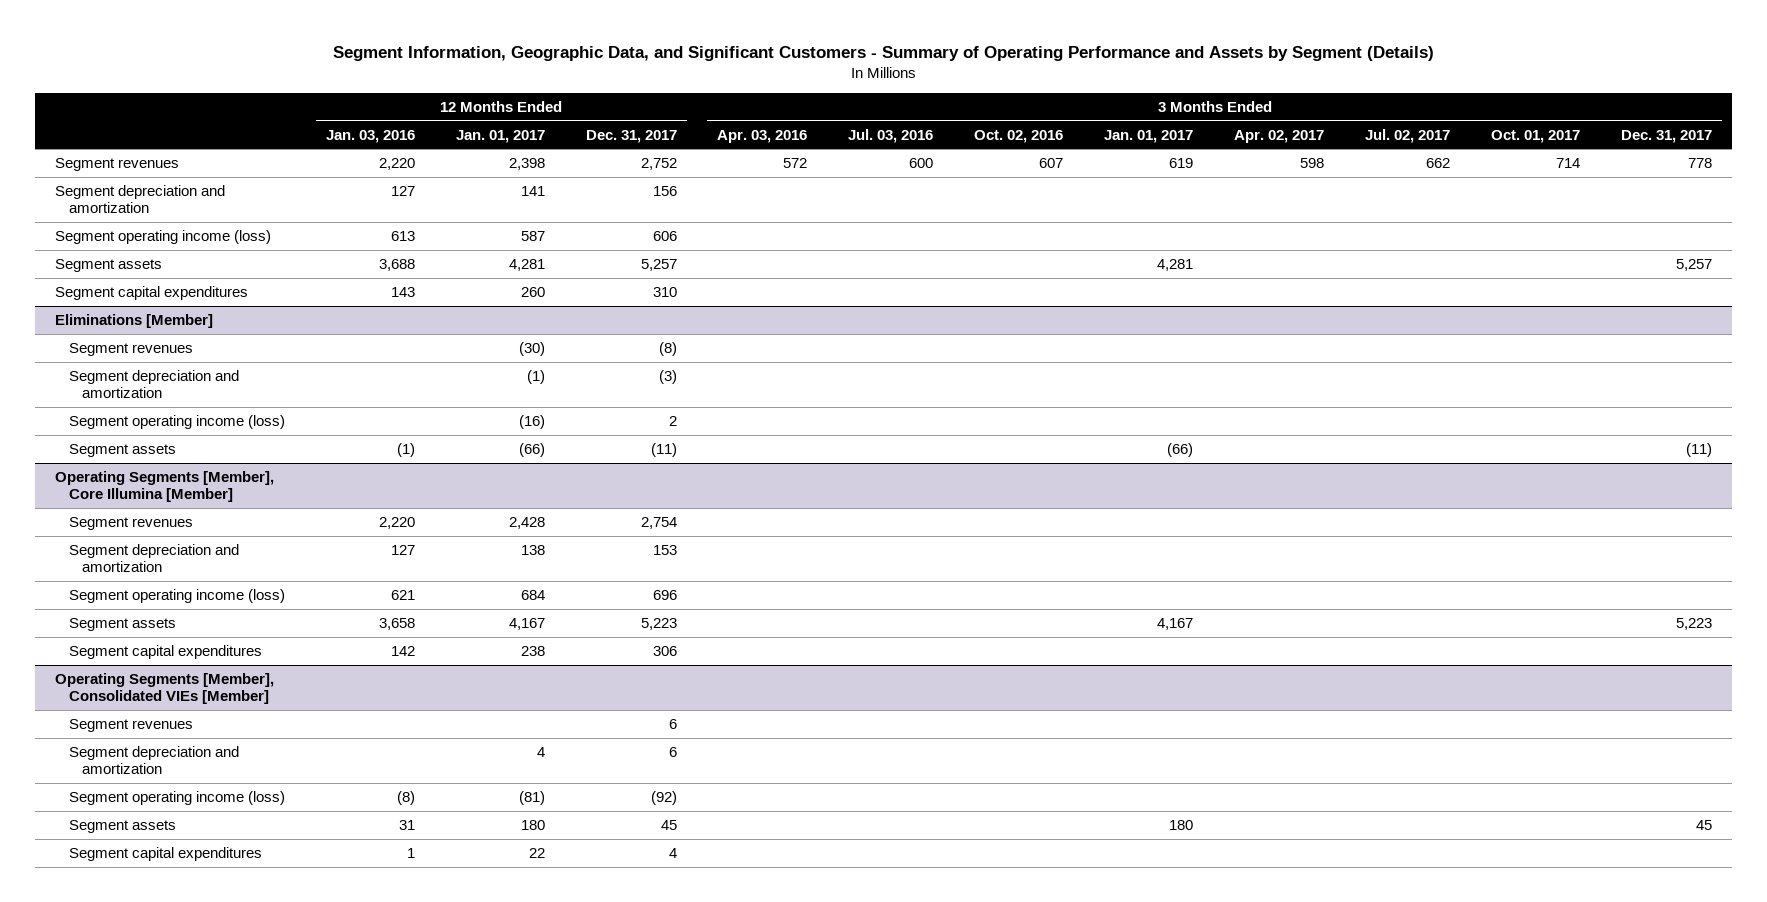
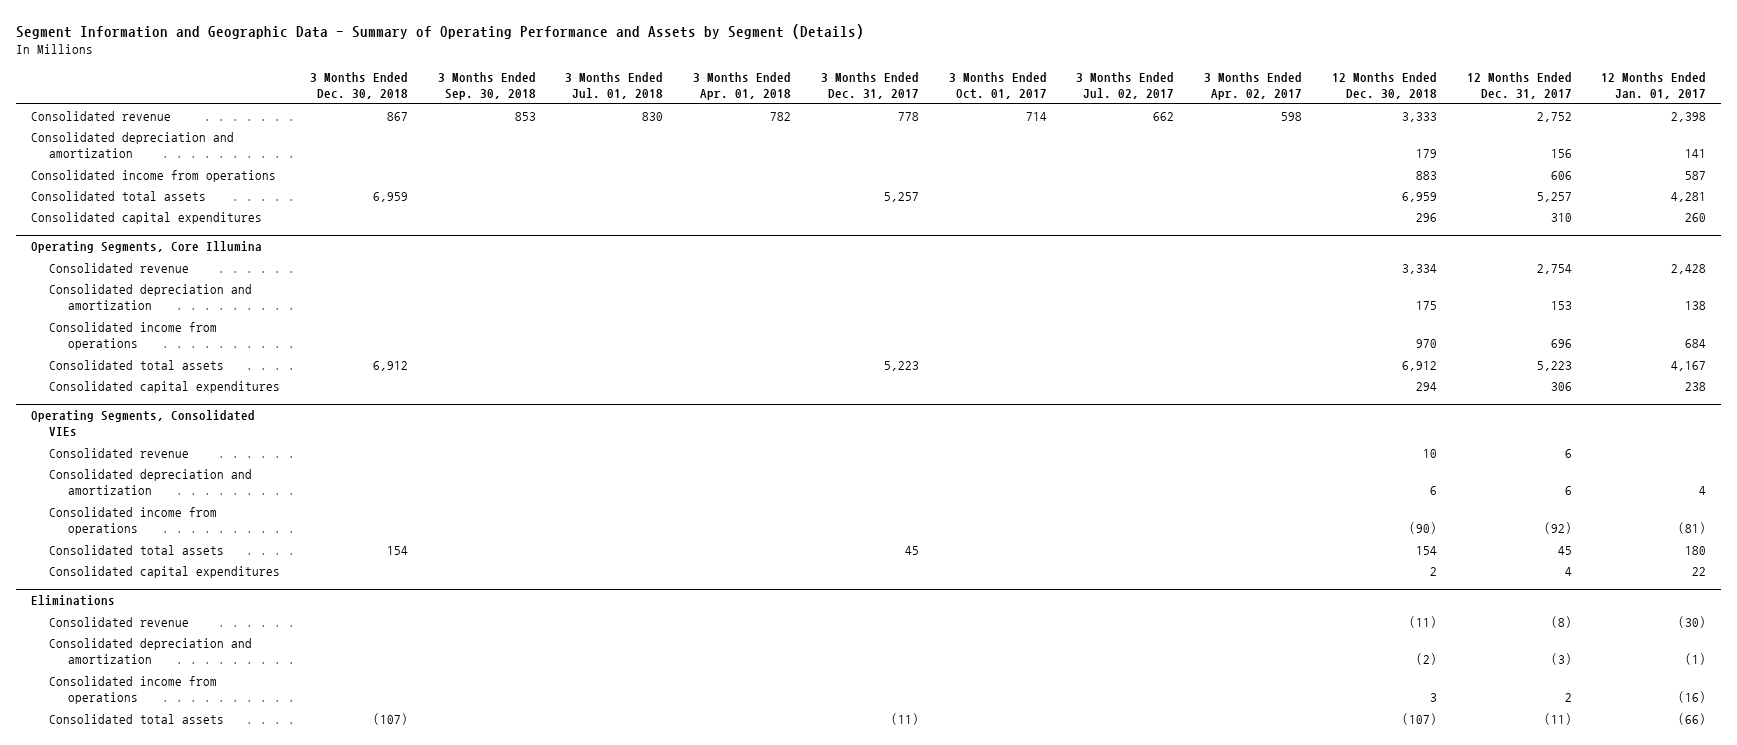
- Segment Information, Geographic Data, and Significant Customers - Summary of Operating Performance and Assets by Segment (Details)
+ Segment Information and Geographic Data - Summary of Operating Performance and Assets by Segment (Details)
- | 12 Months Ended Jan. 03, 2016 | 12 Months Ended Jan. 01, 2017 | 12 Months Ended Dec. 31, 2017 | 3 Months Ended Apr. 03, 2016 | 3 Months Ended Jul. 03, 2016 | 3 Months Ended Oct. 02, 2016 | 3 Months Ended Jan. 01, 2017 | 3 Months Ended Apr. 02, 2017 | 3 Months Ended Jul. 02, 2017 | 3 Months Ended Oct. 01, 2017 | 3 Months Ended Dec. 31, 2017
+ | 3 Months Ended Dec. 30, 2018 | 3 Months Ended Sep. 30, 2018 | 3 Months Ended Jul. 01, 2018 | 3 Months Ended Apr. 01, 2018 | 3 Months Ended Dec. 31, 2017 | 3 Months Ended Oct. 01, 2017 | 3 Months Ended Jul. 02, 2017 | 3 Months Ended Apr. 02, 2017 | 12 Months Ended Dec. 30, 2018 | 12 Months Ended Dec. 31, 2017 | 12 Months Ended Jan. 01, 2017
- Segment revenues | 2,220 | 2,398 | 2,752 | 572 | 600 | 607 | 619 | 598 | 662 | 714 | 778
- Segment depreciation and amortization | 127 | 141 | 156 | | | | | | | |
- Segment operating income (loss) | 613 | 587 | 606 | | | | | | | |
- Segment assets | 3,688 | 4,281 | 5,257 | | | | 4,281 | | | | 5,257
- Segment capital expenditures | 143 | 260 | 310 | | | | | | | |
- Eliminations [Member]
- Segment revenues | | (30) | (8) | | | | | | | |
- Segment depreciation and amortization | | (1) | (3) | | | | | | | |
- Segment operating income (loss) | | (16) | 2 | | | | | | | |
- Segment assets | (1) | (66) | (11) | | | | (66) | | | | (11)
- Operating Segments [Member], Core Illumina [Member]
- Segment revenues | 2,220 | 2,428 | 2,754 | | | | | | | |
- Segment depreciation and amortization | 127 | 138 | 153 | | | | | | | |
- Segment operating income (loss) | 621 | 684 | 696 | | | | | | | |
- Segment assets | 3,658 | 4,167 | 5,223 | | | | 4,167 | | | | 5,223
- Segment capital expenditures | 142 | 238 | 306 | | | | | | | |
- Operating Segments [Member], Consolidated VIEs [Member]
- Segment revenues | | | 6 | | | | | | | |
- Segment depreciation and amortization | | 4 | 6 | | | | | | | |
- Segment operating income (loss) | (8) | (81) | (92) | | | | | | | |
- Segment assets | 31 | 180 | 45 | | | | 180 | | | | 45
- Segment capital expenditures | 1 | 22 | 4 | | | | | | | |
+ Consolidated revenue | 867 | 853 | 830 | 782 | 778 | 714 | 662 | 598 | 3,333 | 2,752 | 2,398
+ Consolidated depreciation and amortization | | | | | | | | | 179 | 156 | 141
+ Consolidated income from operations | | | | | | | | | 883 | 606 | 587
+ Consolidated total assets | 6,959 | | | | 5,257 | | | | 6,959 | 5,257 | 4,281
+ Consolidated capital expenditures | | | | | | | | | 296 | 310 | 260
+ Operating Segments, Core Illumina
+ Consolidated revenue | | | | | | | | | 3,334 | 2,754 | 2,428
+ Consolidated depreciation and amortization | | | | | | | | | 175 | 153 | 138
+ Consolidated income from operations | | | | | | | | | 970 | 696 | 684
+ Consolidated total assets | 6,912 | | | | 5,223 | | | | 6,912 | 5,223 | 4,167
+ Consolidated capital expenditures | | | | | | | | | 294 | 306 | 238
+ Operating Segments, Consolidated VIEs
+ Consolidated revenue | | | | | | | | | 10 | 6 |
+ Consolidated depreciation and amortization | | | | | | | | | 6 | 6 | 4
+ Consolidated income from operations | | | | | | | | | (90) | (92) | (81)
+ Consolidated total assets | 154 | | | | 45 | | | | 154 | 45 | 180
+ Consolidated capital expenditures | | | | | | | | | 2 | 4 | 22
+ Eliminations
+ Consolidated revenue | | | | | | | | | (11) | (8) | (30)
+ Consolidated depreciation and amortization | | | | | | | | | (2) | (3) | (1)
+ Consolidated income from operations | | | | | | | | | 3 | 2 | (16)
+ Consolidated total assets | (107) | | | | (11) | | | | (107) | (11) | (66)

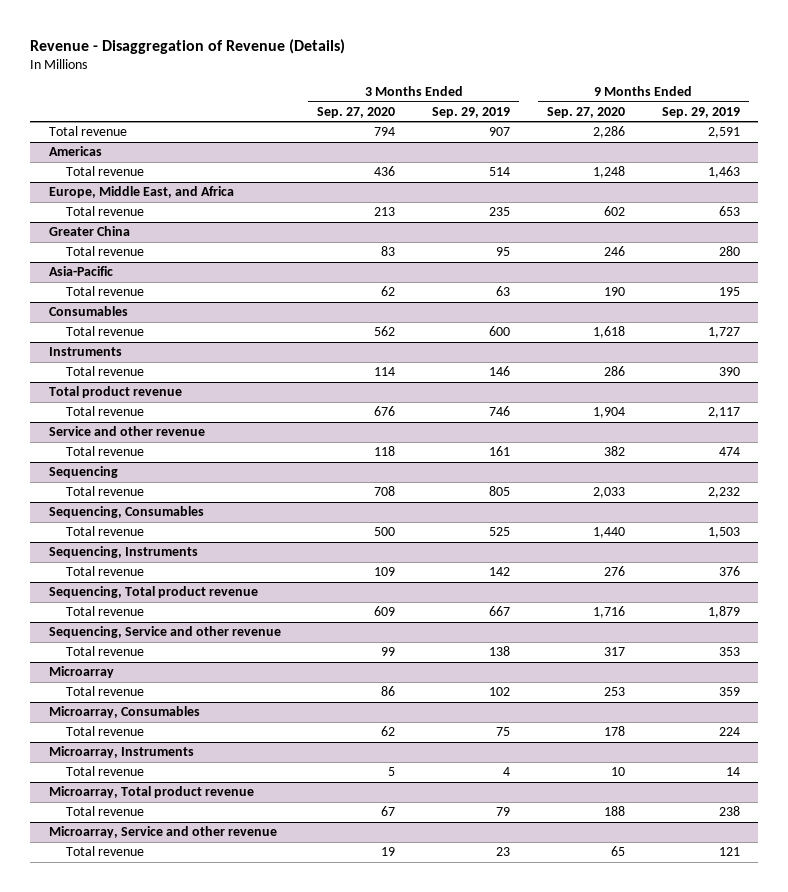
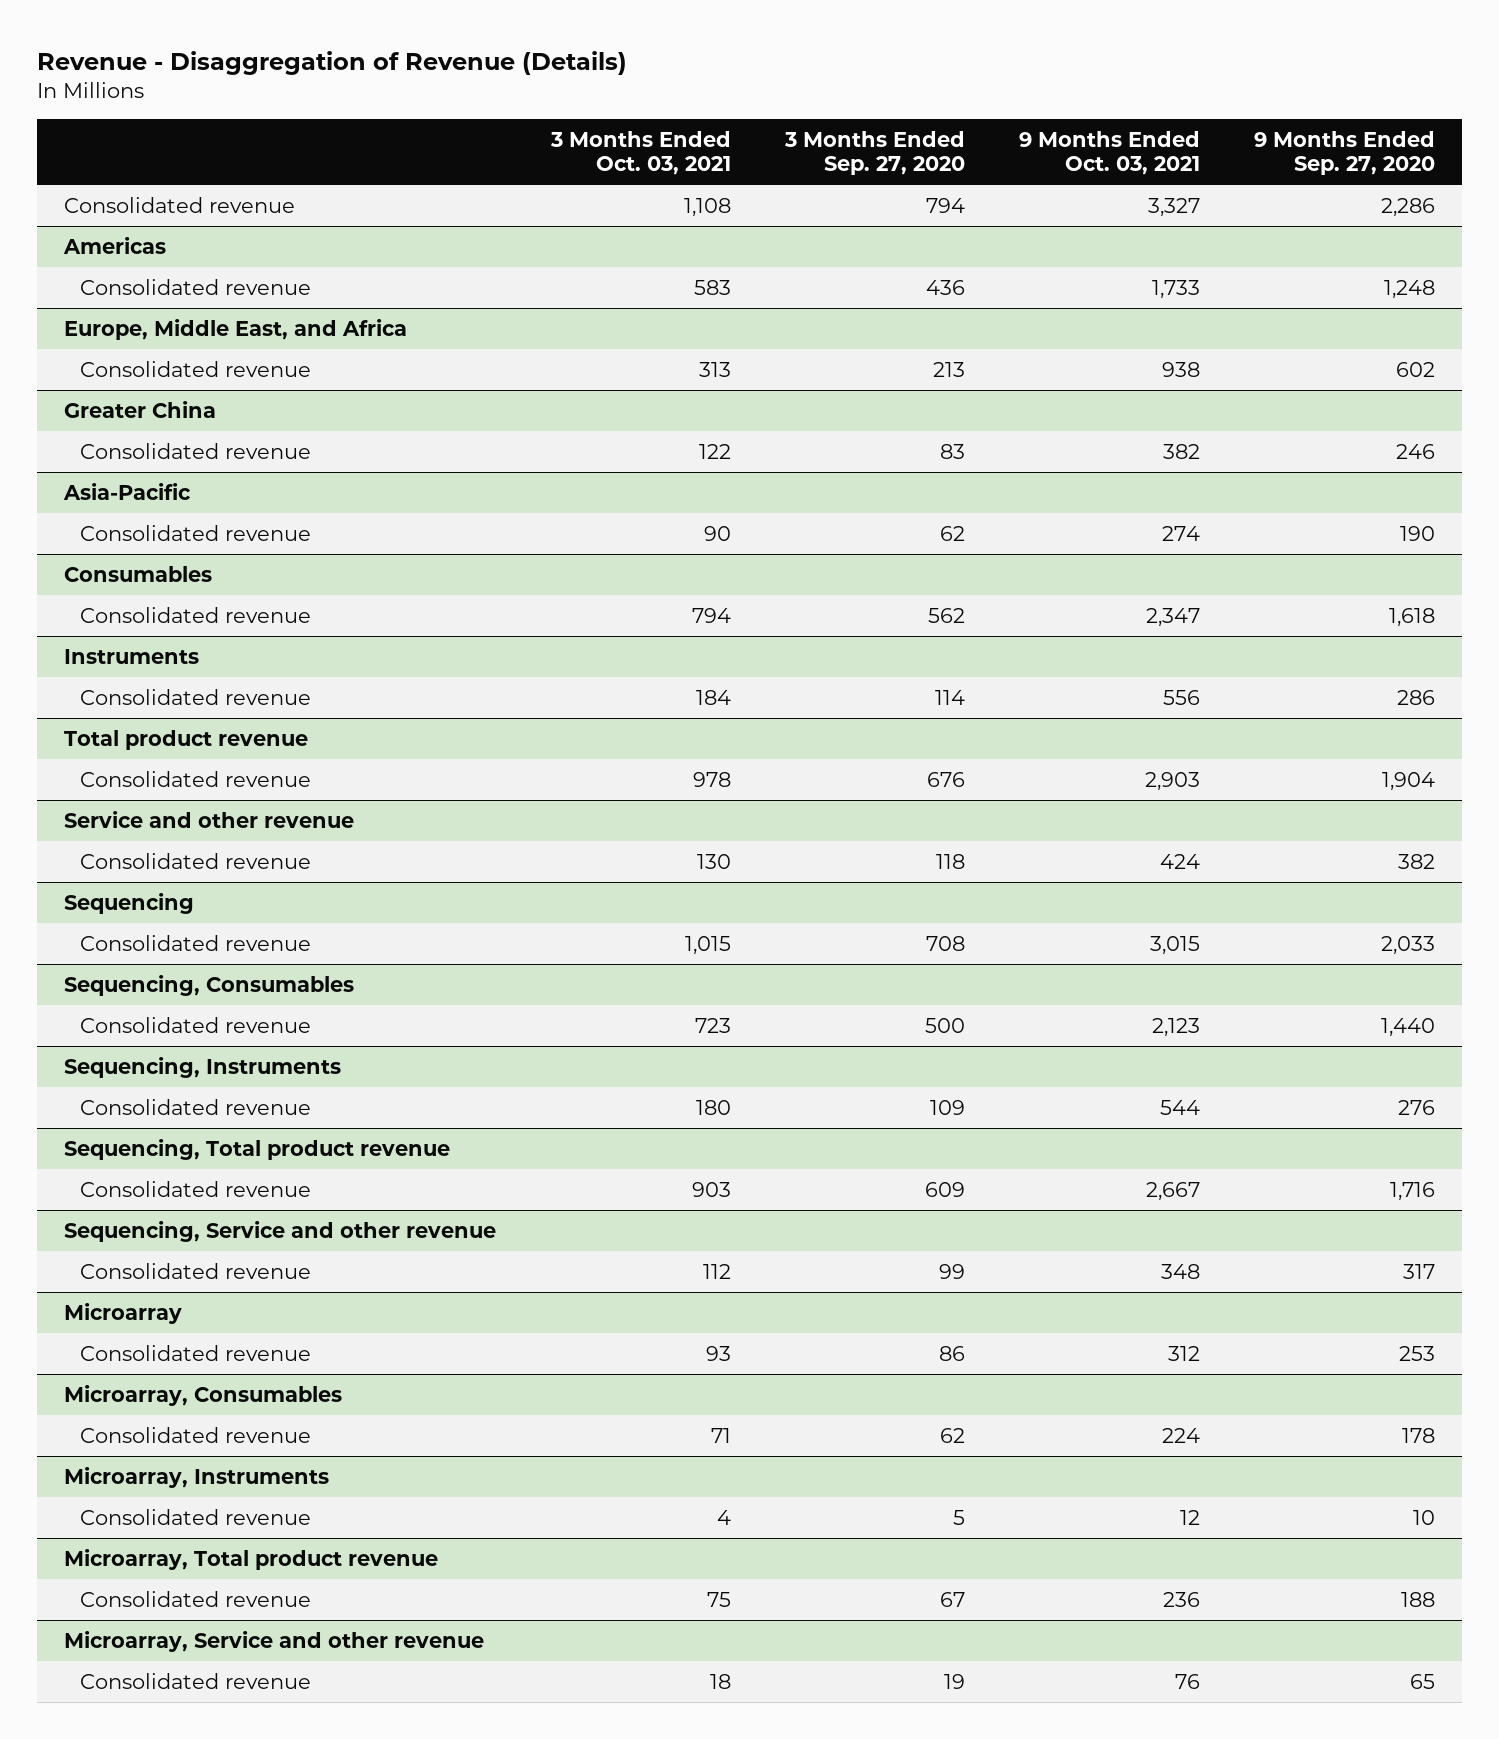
- | 3 Months Ended Sep. 27, 2020 | 3 Months Ended Sep. 29, 2019 | 9 Months Ended Sep. 27, 2020 | 9 Months Ended Sep. 29, 2019
+ | 3 Months Ended Oct. 03, 2021 | 3 Months Ended Sep. 27, 2020 | 9 Months Ended Oct. 03, 2021 | 9 Months Ended Sep. 27, 2020
- Total revenue | 794 | 907 | 2,286 | 2,591
+ Consolidated revenue | 1,108 | 794 | 3,327 | 2,286
@ Americas
- Total revenue | 436 | 514 | 1,248 | 1,463
+ Consolidated revenue | 583 | 436 | 1,733 | 1,248
@ Europe, Middle East, and Africa
- Total revenue | 213 | 235 | 602 | 653
+ Consolidated revenue | 313 | 213 | 938 | 602
@ Greater China
- Total revenue | 83 | 95 | 246 | 280
+ Consolidated revenue | 122 | 83 | 382 | 246
@ Asia-Pacific
- Total revenue | 62 | 63 | 190 | 195
+ Consolidated revenue | 90 | 62 | 274 | 190
@ Consumables
- Total revenue | 562 | 600 | 1,618 | 1,727
+ Consolidated revenue | 794 | 562 | 2,347 | 1,618
@ Instruments
- Total revenue | 114 | 146 | 286 | 390
+ Consolidated revenue | 184 | 114 | 556 | 286
@ Total product revenue
- Total revenue | 676 | 746 | 1,904 | 2,117
+ Consolidated revenue | 978 | 676 | 2,903 | 1,904
@ Service and other revenue
- Total revenue | 118 | 161 | 382 | 474
+ Consolidated revenue | 130 | 118 | 424 | 382
@ Sequencing
- Total revenue | 708 | 805 | 2,033 | 2,232
+ Consolidated revenue | 1,015 | 708 | 3,015 | 2,033
@ Sequencing, Consumables
- Total revenue | 500 | 525 | 1,440 | 1,503
+ Consolidated revenue | 723 | 500 | 2,123 | 1,440
@ Sequencing, Instruments
- Total revenue | 109 | 142 | 276 | 376
+ Consolidated revenue | 180 | 109 | 544 | 276
@ Sequencing, Total product revenue
- Total revenue | 609 | 667 | 1,716 | 1,879
+ Consolidated revenue | 903 | 609 | 2,667 | 1,716
@ Sequencing, Service and other revenue
- Total revenue | 99 | 138 | 317 | 353
+ Consolidated revenue | 112 | 99 | 348 | 317
@ Microarray
- Total revenue | 86 | 102 | 253 | 359
+ Consolidated revenue | 93 | 86 | 312 | 253
@ Microarray, Consumables
- Total revenue | 62 | 75 | 178 | 224
+ Consolidated revenue | 71 | 62 | 224 | 178
@ Microarray, Instruments
- Total revenue | 5 | 4 | 10 | 14
+ Consolidated revenue | 4 | 5 | 12 | 10
@ Microarray, Total product revenue
- Total revenue | 67 | 79 | 188 | 238
+ Consolidated revenue | 75 | 67 | 236 | 188
@ Microarray, Service and other revenue
- Total revenue | 19 | 23 | 65 | 121
+ Consolidated revenue | 18 | 19 | 76 | 65

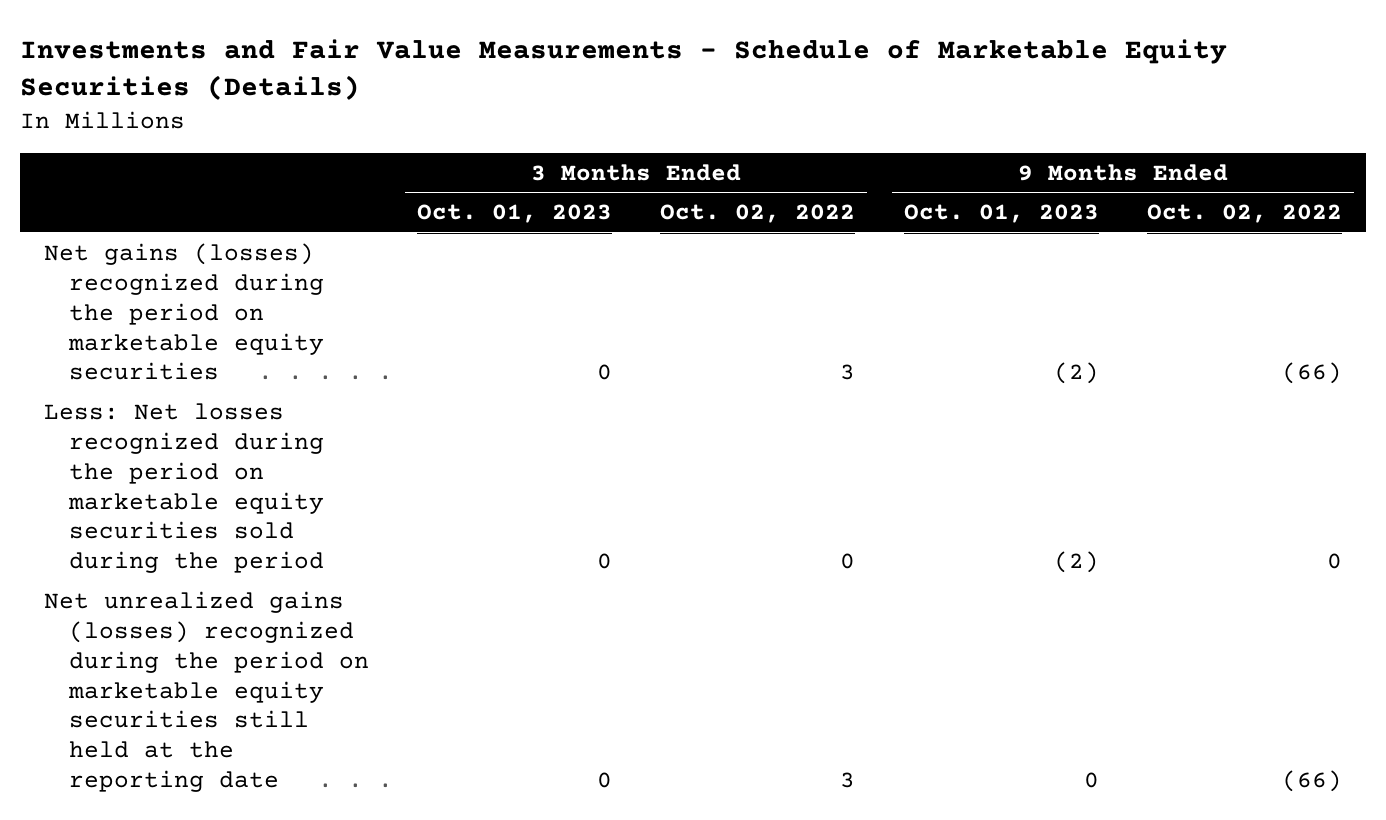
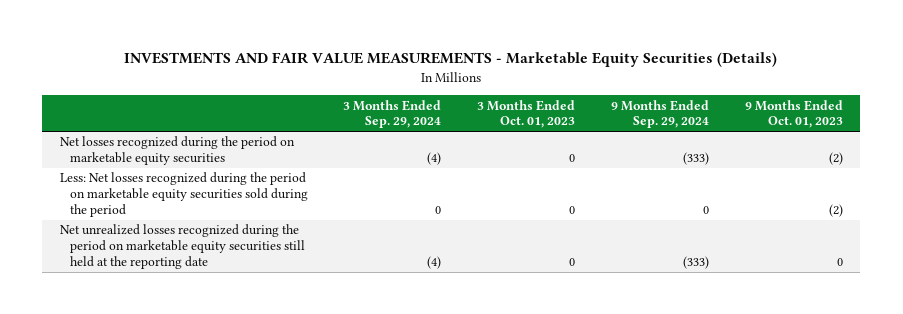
- Investments and Fair Value Measurements - Schedule of Marketable Equity Securities (Details)
+ INVESTMENTS AND FAIR VALUE MEASUREMENTS - Marketable Equity Securities (Details)
- | 3 Months Ended Oct. 01, 2023 | 3 Months Ended Oct. 02, 2022 | 9 Months Ended Oct. 01, 2023 | 9 Months Ended Oct. 02, 2022
+ | 3 Months Ended Sep. 29, 2024 | 3 Months Ended Oct. 01, 2023 | 9 Months Ended Sep. 29, 2024 | 9 Months Ended Oct. 01, 2023
- Net gains (losses) recognized during the period on marketable equity securities | 0 | 3 | (2) | (66)
+ Net losses recognized during the period on marketable equity securities | (4) | 0 | (333) | (2)
- Net unrealized gains (losses) recognized during the period on marketable equity securities still held at the reporting date | 0 | 3 | 0 | (66)
+ Net unrealized losses recognized during the period on marketable equity securities still held at the reporting date | (4) | 0 | (333) | 0

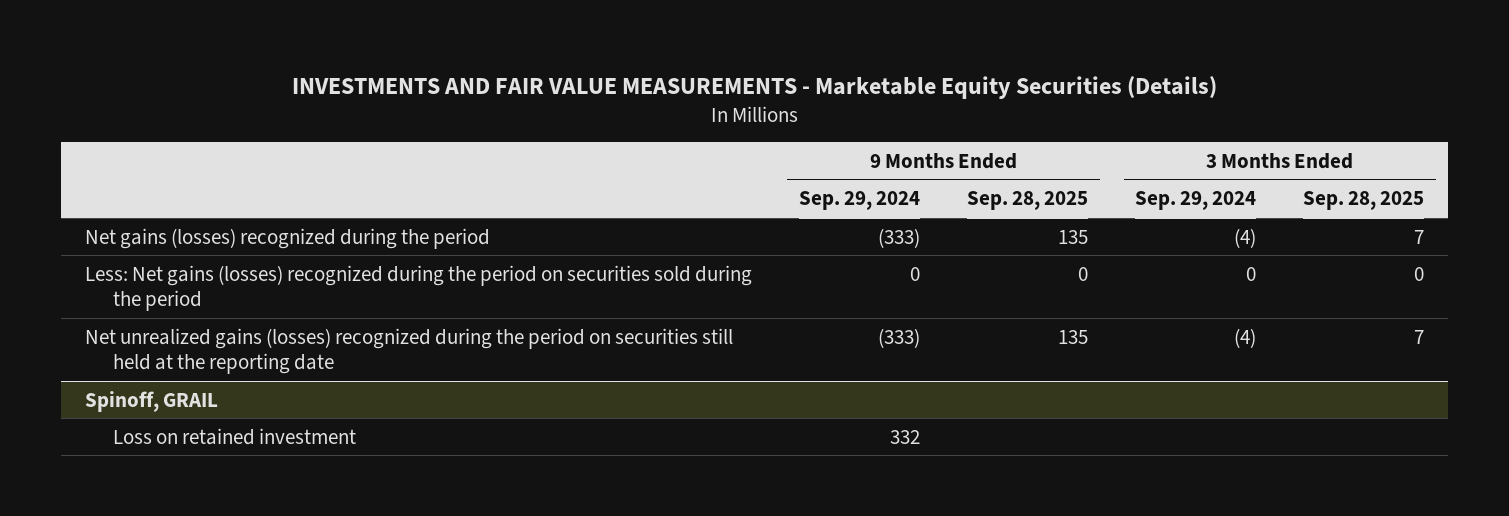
- | 3 Months Ended Sep. 29, 2024 | 3 Months Ended Oct. 01, 2023 | 9 Months Ended Sep. 29, 2024 | 9 Months Ended Oct. 01, 2023
+ | 9 Months Ended Sep. 29, 2024 | 9 Months Ended Sep. 28, 2025 | 3 Months Ended Sep. 29, 2024 | 3 Months Ended Sep. 28, 2025
- Net losses recognized during the period on marketable equity securities | (4) | 0 | (333) | (2)
- Less: Net losses recognized during the period on marketable equity securities sold during the period | 0 | 0 | 0 | (2)
- Net unrealized losses recognized during the period on marketable equity securities still held at the reporting date | (4) | 0 | (333) | 0
+ Net gains (losses) recognized during the period | (333) | 135 | (4) | 7
+ Less: Net gains (losses) recognized during the period on securities sold during the period | 0 | 0 | 0 | 0
+ Net unrealized gains (losses) recognized during the period on securities still held at the reporting date | (333) | 135 | (4) | 7
+ Spinoff, GRAIL
+ Loss on retained investment | 332 | | |

